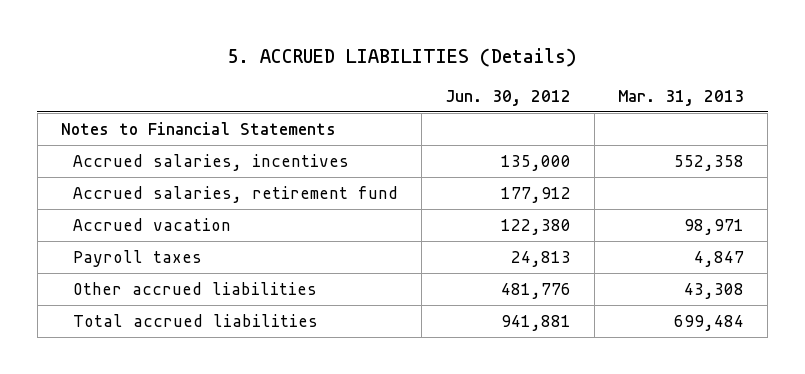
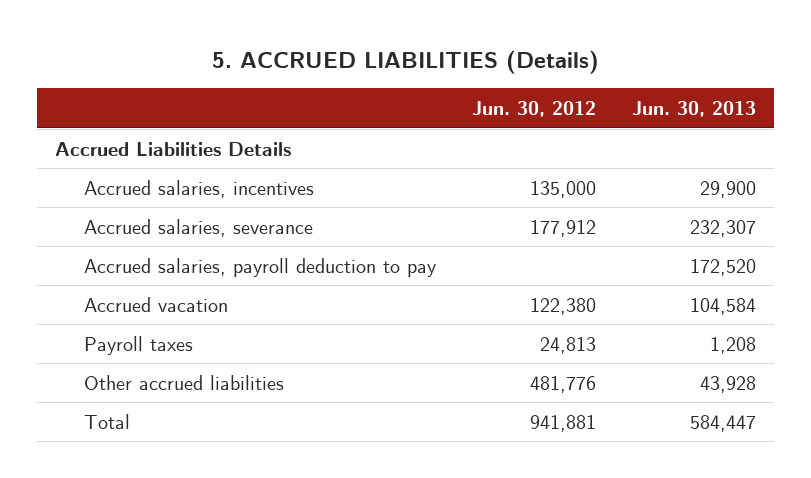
- | Jun. 30, 2012 | Mar. 31, 2013
+ | Jun. 30, 2012 | Jun. 30, 2013
- Notes to Financial Statements
+ Accrued Liabilities Details
- Accrued salaries, retirement fund | 177,912 |
+ Accrued salaries, severance | 177,912 | 232,307
+ Accrued salaries, payroll deduction to pay | | 172,520
- Total accrued liabilities | 941,881 | 699,484
+ Total | 941,881 | 584,447

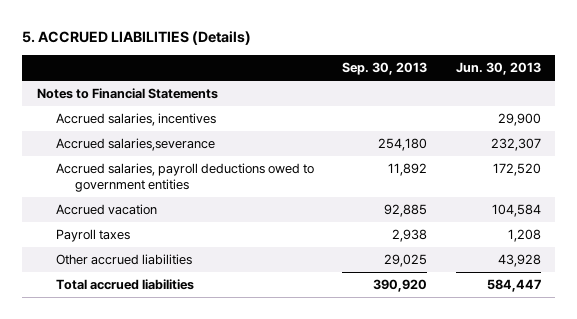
- | Jun. 30, 2012 | Jun. 30, 2013
+ | Sep. 30, 2013 | Jun. 30, 2013
- Accrued Liabilities Details
+ Notes to Financial Statements
- Accrued salaries, severance | 177,912 | 232,307
- Accrued salaries, payroll deduction to pay | | 172,520
+ Accrued salaries,severance | 254,180 | 232,307
+ Accrued salaries, payroll deductions owed to government entities | 11,892 | 172,520
- Total | 941,881 | 584,447
+ Total accrued liabilities | 390,920 | 584,447

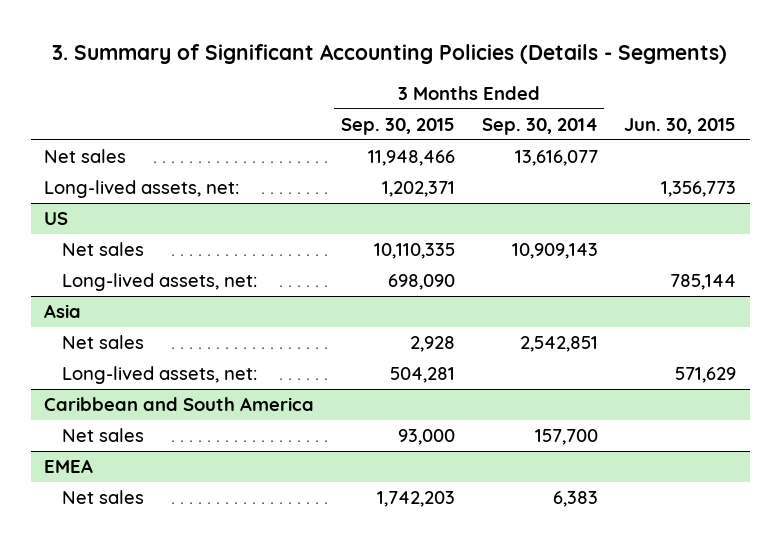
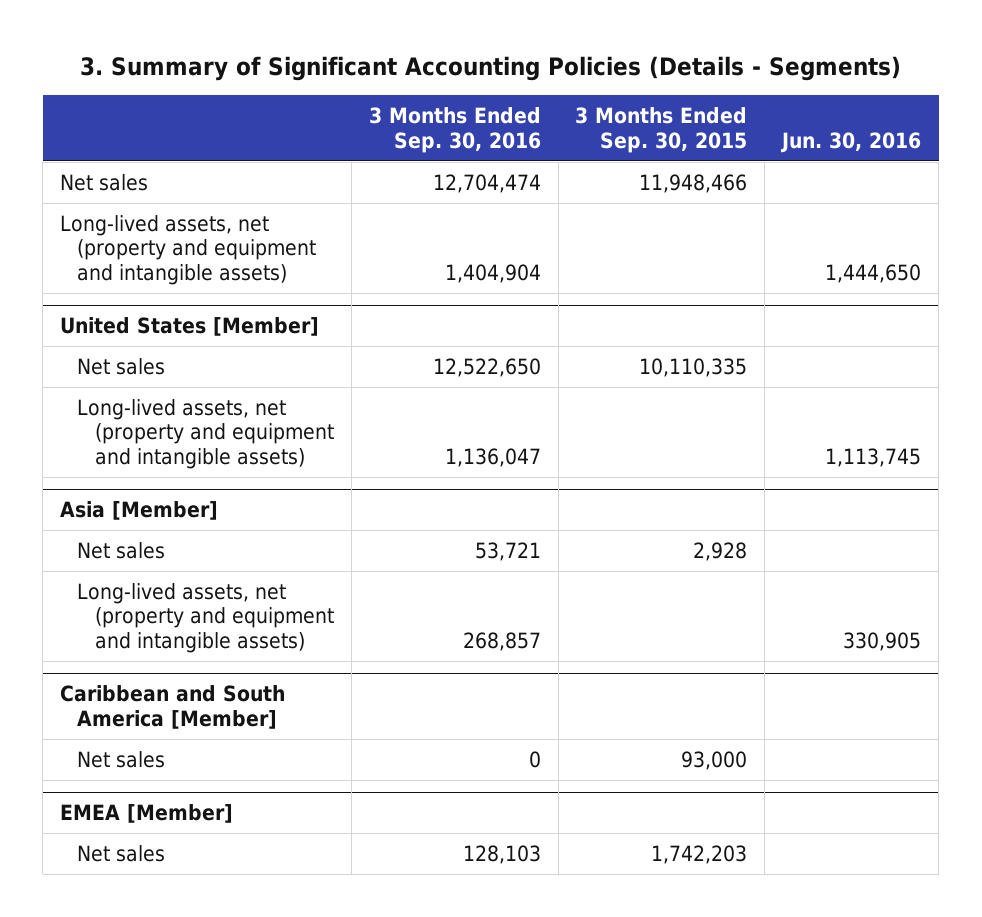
- | 3 Months Ended Sep. 30, 2015 | 3 Months Ended Sep. 30, 2014 | Jun. 30, 2015
+ | 3 Months Ended Sep. 30, 2016 | 3 Months Ended Sep. 30, 2015 | Jun. 30, 2016
- Long-lived assets, net: | 1,202,371 | | 1,356,773
- US
+ Long-lived assets, net (property and equipment and intangible assets) | 1,404,904 | | 1,444,650
+ United States [Member]
- Long-lived assets, net: | 698,090 | | 785,144
- Asia
+ Long-lived assets, net (property and equipment and intangible assets) | 1,136,047 | | 1,113,745
+ Asia [Member]
- Long-lived assets, net: | 504,281 | | 571,629
- Caribbean and South America
+ Long-lived assets, net (property and equipment and intangible assets) | 268,857 | | 330,905
+ Caribbean and South America [Member]
- EMEA
+ EMEA [Member]

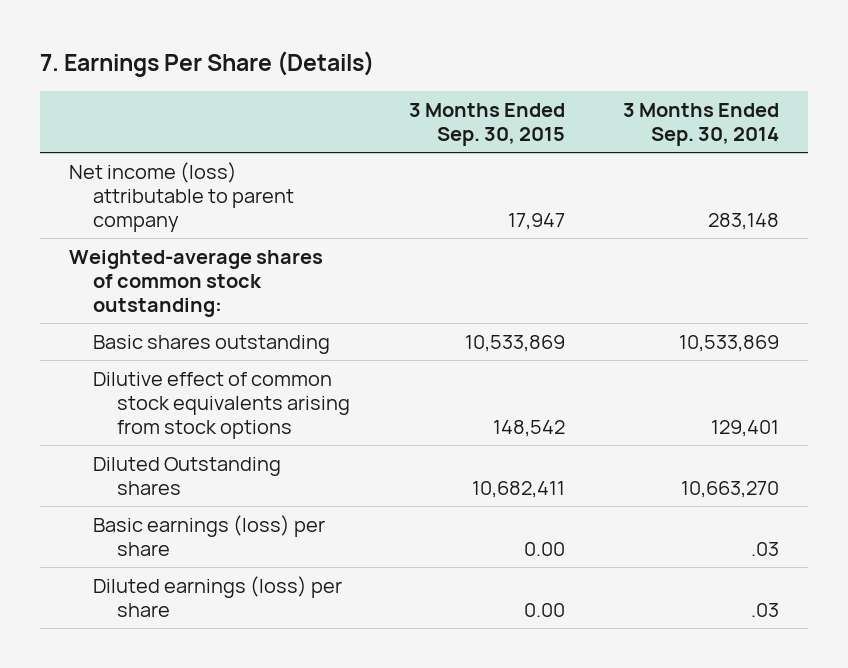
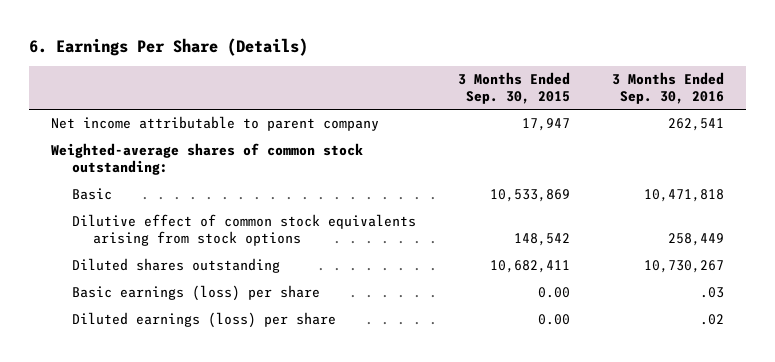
- 7. Earnings Per Share (Details)
+ 6. Earnings Per Share (Details)
- | 3 Months Ended Sep. 30, 2015 | 3 Months Ended Sep. 30, 2014
+ | 3 Months Ended Sep. 30, 2015 | 3 Months Ended Sep. 30, 2016
- Net income (loss) attributable to parent company | 17,947 | 283,148
+ Net income attributable to parent company | 17,947 | 262,541
- Basic shares outstanding | 10,533,869 | 10,533,869
+ Basic | 10,533,869 | 10,471,818
- Diluted Outstanding shares | 10,682,411 | 10,663,270
+ Diluted shares outstanding | 10,682,411 | 10,730,267

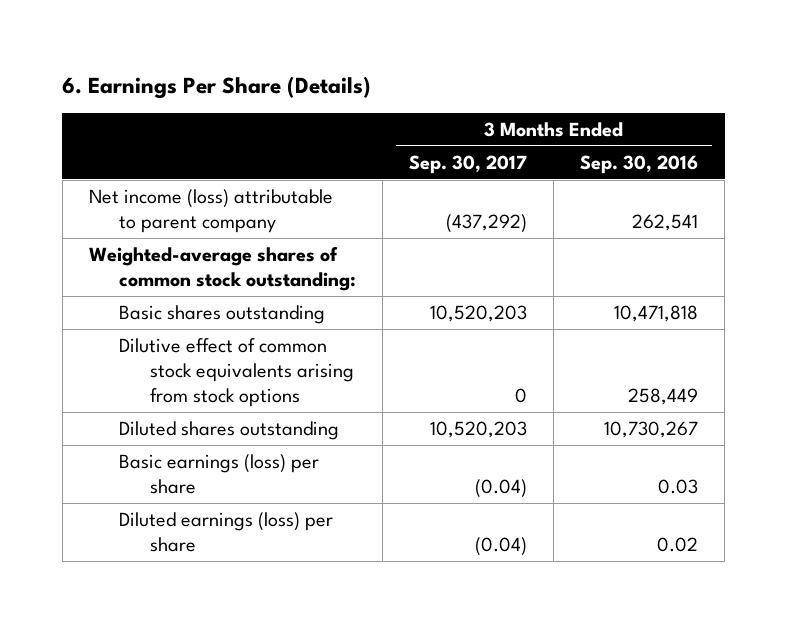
- | 3 Months Ended Sep. 30, 2015 | 3 Months Ended Sep. 30, 2016
+ | 3 Months Ended Sep. 30, 2017 | 3 Months Ended Sep. 30, 2016
- Net income attributable to parent company | 17,947 | 262,541
+ Net income (loss) attributable to parent company | (437,292) | 262,541
- Basic | 10,533,869 | 10,471,818
+ Basic shares outstanding | 10,520,203 | 10,471,818
- Basic earnings (loss) per share | 0.00 | .03
- Diluted earnings (loss) per share | 0.00 | .02
+ Basic earnings (loss) per share | (0.04) | 0.03
+ Diluted earnings (loss) per share | (0.04) | 0.02

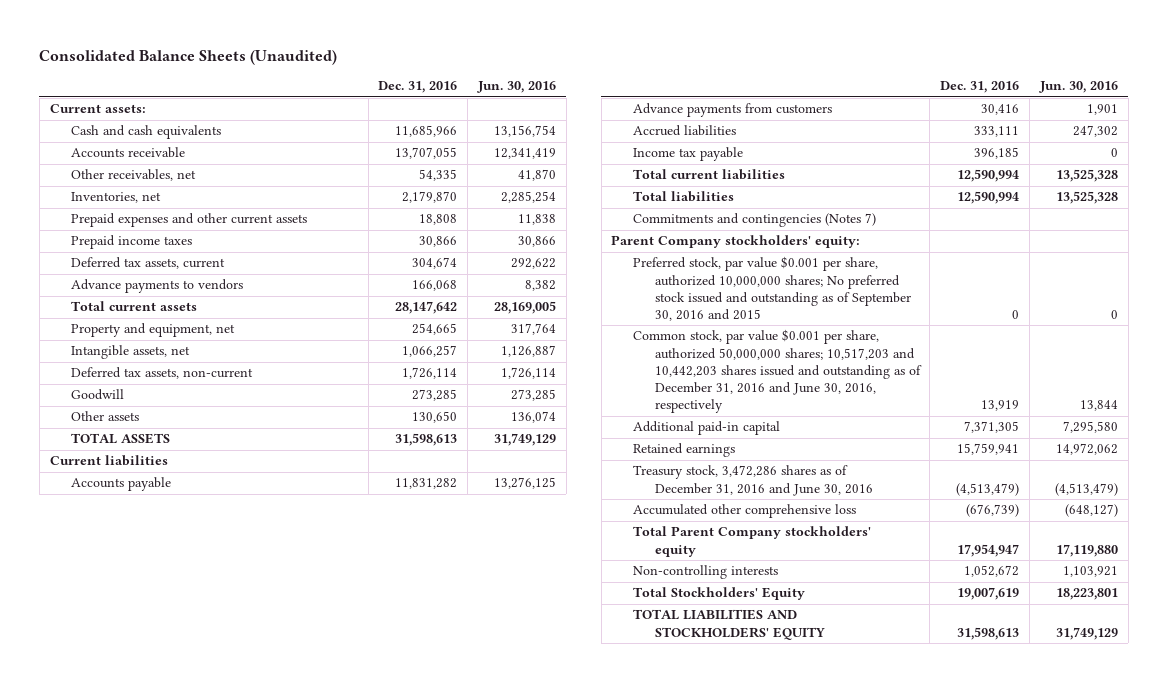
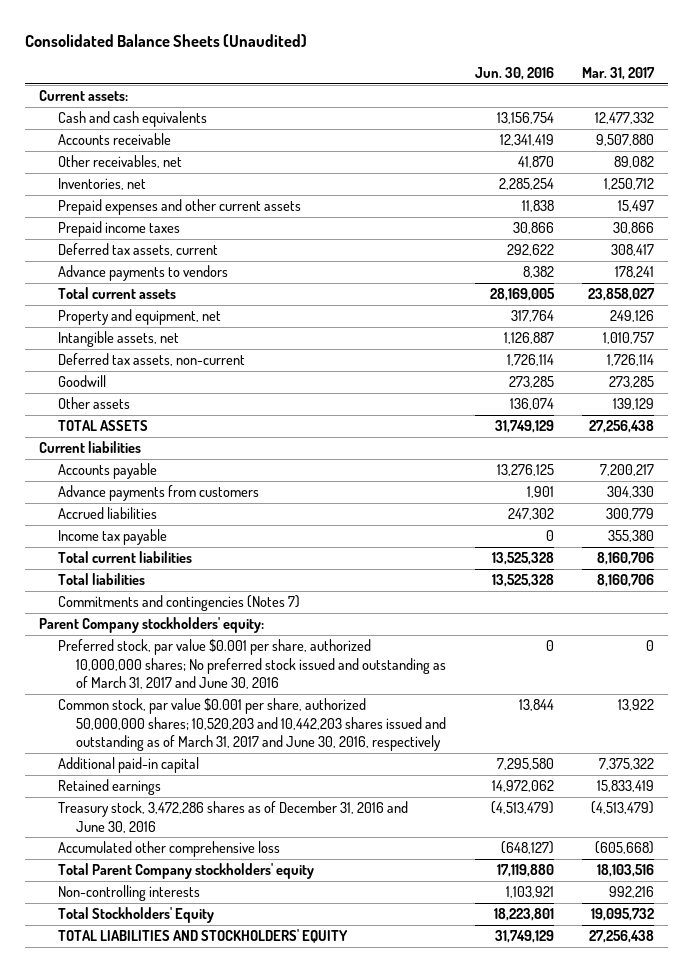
- | Dec. 31, 2016 | Jun. 30, 2016
+ | Jun. 30, 2016 | Mar. 31, 2017
- Preferred stock, par value $0.001 per share, authorized 10,000,000 shares; No preferred stock issued and outstanding as of September 30, 2016 and 2015 | 0 | 0
- Common stock, par value $0.001 per share, authorized 50,000,000 shares; 10,517,203 and 10,442,203 shares issued and outstanding as of December 31, 2016 and June 30, 2016, respectively | 13,919 | 13,844
+ Preferred stock, par value $0.001 per share, authorized 10,000,000 shares; No preferred stock issued and outstanding as of March 31, 2017 and June 30, 2016 | 0 | 0
+ Common stock, par value $0.001 per share, authorized 50,000,000 shares; 10,520,203 and 10,442,203 shares issued and outstanding as of March 31, 2017 and June 30, 2016, respectively | 13,844 | 13,922

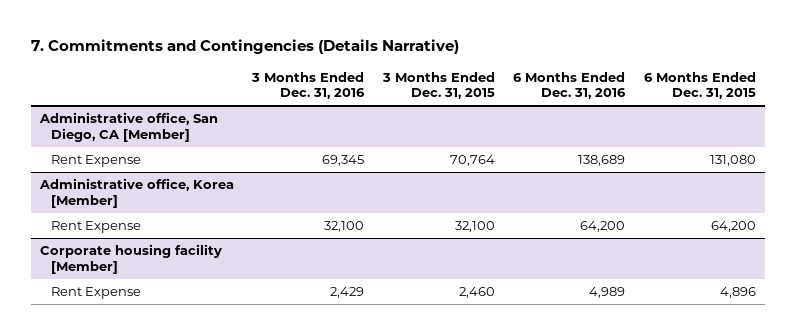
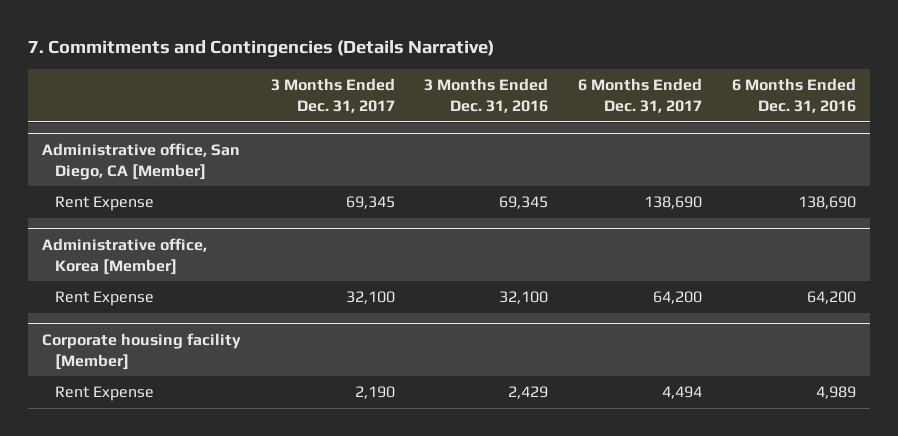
- | 3 Months Ended Dec. 31, 2016 | 3 Months Ended Dec. 31, 2015 | 6 Months Ended Dec. 31, 2016 | 6 Months Ended Dec. 31, 2015
+ | 3 Months Ended Dec. 31, 2017 | 3 Months Ended Dec. 31, 2016 | 6 Months Ended Dec. 31, 2017 | 6 Months Ended Dec. 31, 2016
@ Administrative office, San Diego, CA [Member]
- Rent Expense | 69,345 | 70,764 | 138,689 | 131,080
+ Rent Expense | 69,345 | 69,345 | 138,690 | 138,690

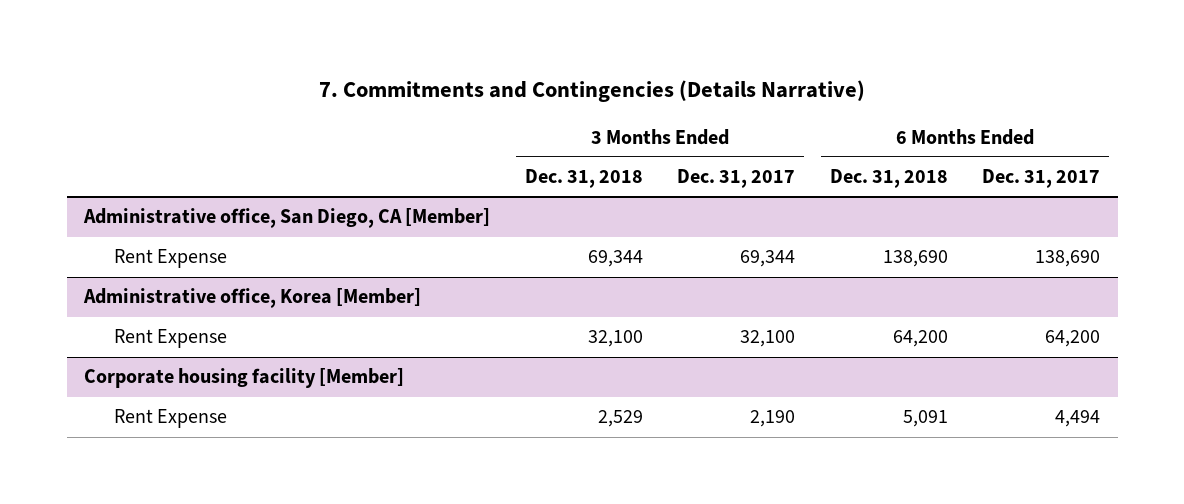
- | 3 Months Ended Dec. 31, 2017 | 3 Months Ended Dec. 31, 2016 | 6 Months Ended Dec. 31, 2017 | 6 Months Ended Dec. 31, 2016
+ | 3 Months Ended Dec. 31, 2018 | 3 Months Ended Dec. 31, 2017 | 6 Months Ended Dec. 31, 2018 | 6 Months Ended Dec. 31, 2017
@ Administrative office, San Diego, CA [Member]
- Rent Expense | 69,345 | 69,345 | 138,690 | 138,690
+ Rent Expense | 69,344 | 69,344 | 138,690 | 138,690

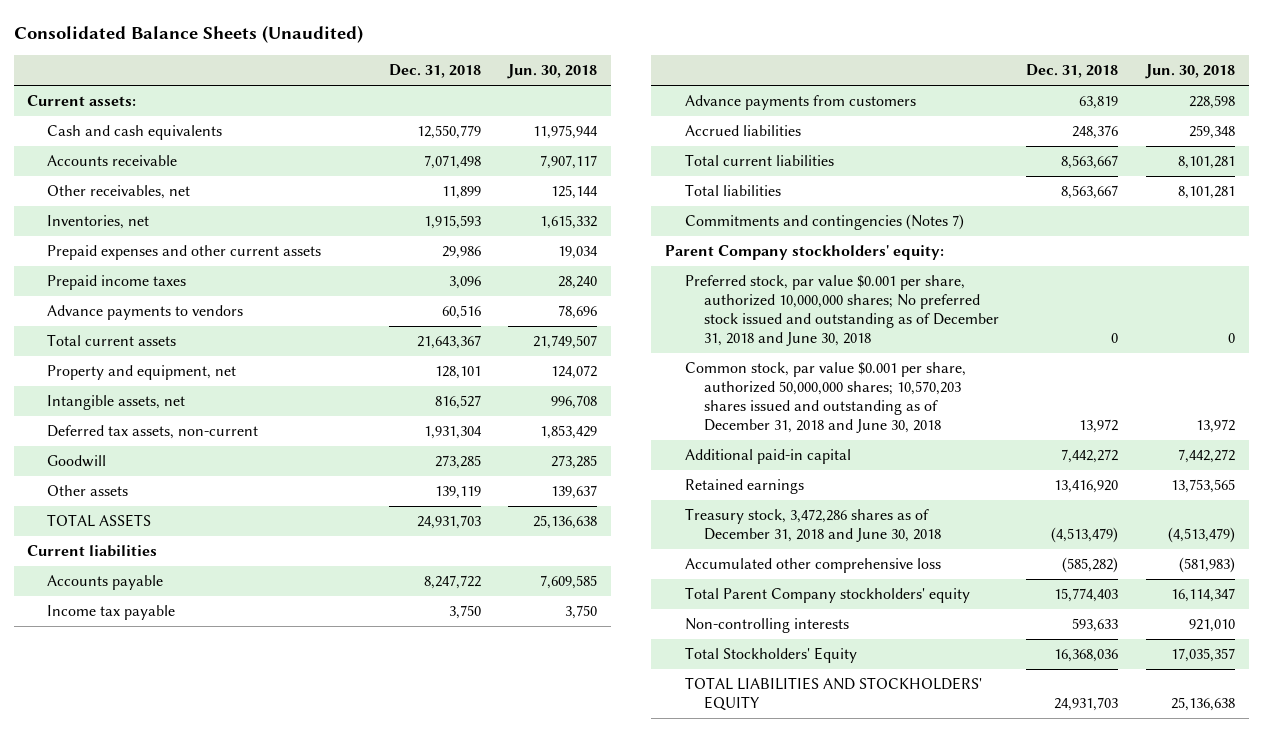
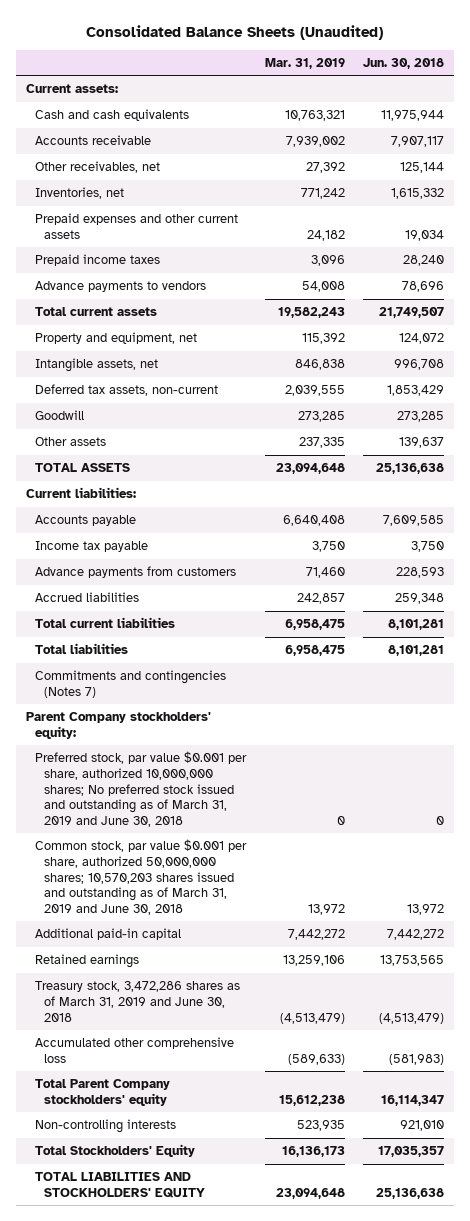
- | Dec. 31, 2018 | Jun. 30, 2018
+ | Mar. 31, 2019 | Jun. 30, 2018
- Current liabilities
+ Current liabilities:
- Advance payments from customers | 63,819 | 228,598
+ Advance payments from customers | 71,460 | 228,593
- Preferred stock, par value $0.001 per share, authorized 10,000,000 shares; No preferred stock issued and outstanding as of December 31, 2018 and June 30, 2018 | 0 | 0
- Common stock, par value $0.001 per share, authorized 50,000,000 shares; 10,570,203 shares issued and outstanding as of December 31, 2018 and June 30, 2018 | 13,972 | 13,972
+ Preferred stock, par value $0.001 per share, authorized 10,000,000 shares; No preferred stock issued and outstanding as of March 31, 2019 and June 30, 2018 | 0 | 0
+ Common stock, par value $0.001 per share, authorized 50,000,000 shares; 10,570,203 shares issued and outstanding as of March 31, 2019 and June 30, 2018 | 13,972 | 13,972
- Treasury stock, 3,472,286 shares as of December 31, 2018 and June 30, 2018 | (4,513,479) | (4,513,479)
+ Treasury stock, 3,472,286 shares as of March 31, 2019 and June 30, 2018 | (4,513,479) | (4,513,479)

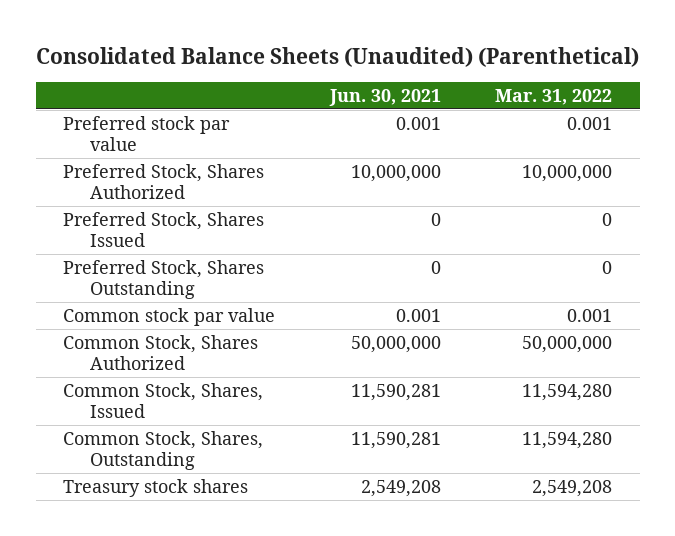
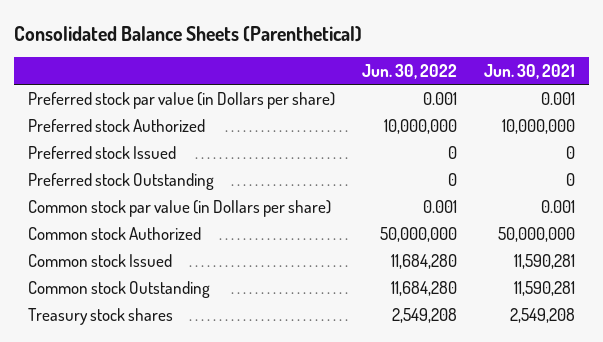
- Consolidated Balance Sheets (Unaudited) (Parenthetical)
+ Consolidated Balance Sheets (Parenthetical)
- | Jun. 30, 2021 | Mar. 31, 2022
+ | Jun. 30, 2022 | Jun. 30, 2021
- Preferred stock par value | 0.001 | 0.001
- Preferred Stock, Shares Authorized | 10,000,000 | 10,000,000
- Preferred Stock, Shares Issued | 0 | 0
- Preferred Stock, Shares Outstanding | 0 | 0
- Common stock par value | 0.001 | 0.001
- Common Stock, Shares Authorized | 50,000,000 | 50,000,000
- Common Stock, Shares, Issued | 11,590,281 | 11,594,280
- Common Stock, Shares, Outstanding | 11,590,281 | 11,594,280
+ Preferred stock par value (in Dollars per share) | 0.001 | 0.001
+ Preferred stock Authorized | 10,000,000 | 10,000,000
+ Preferred stock Issued | 0 | 0
+ Preferred stock Outstanding | 0 | 0
+ Common stock par value (in Dollars per share) | 0.001 | 0.001
+ Common stock Authorized | 50,000,000 | 50,000,000
+ Common stock Issued | 11,684,280 | 11,590,281
+ Common stock Outstanding | 11,684,280 | 11,590,281

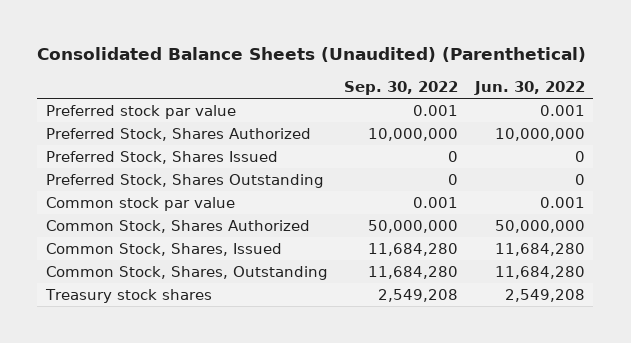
- Consolidated Balance Sheets (Parenthetical)
+ Consolidated Balance Sheets (Unaudited) (Parenthetical)
- | Jun. 30, 2022 | Jun. 30, 2021
+ | Sep. 30, 2022 | Jun. 30, 2022
- Preferred stock par value (in Dollars per share) | 0.001 | 0.001
- Preferred stock Authorized | 10,000,000 | 10,000,000
- Preferred stock Issued | 0 | 0
- Preferred stock Outstanding | 0 | 0
- Common stock par value (in Dollars per share) | 0.001 | 0.001
- Common stock Authorized | 50,000,000 | 50,000,000
- Common stock Issued | 11,684,280 | 11,590,281
- Common stock Outstanding | 11,684,280 | 11,590,281
+ Preferred stock par value | 0.001 | 0.001
+ Preferred Stock, Shares Authorized | 10,000,000 | 10,000,000
+ Preferred Stock, Shares Issued | 0 | 0
+ Preferred Stock, Shares Outstanding | 0 | 0
+ Common stock par value | 0.001 | 0.001
+ Common Stock, Shares Authorized | 50,000,000 | 50,000,000
+ Common Stock, Shares, Issued | 11,684,280 | 11,684,280
+ Common Stock, Shares, Outstanding | 11,684,280 | 11,684,280

